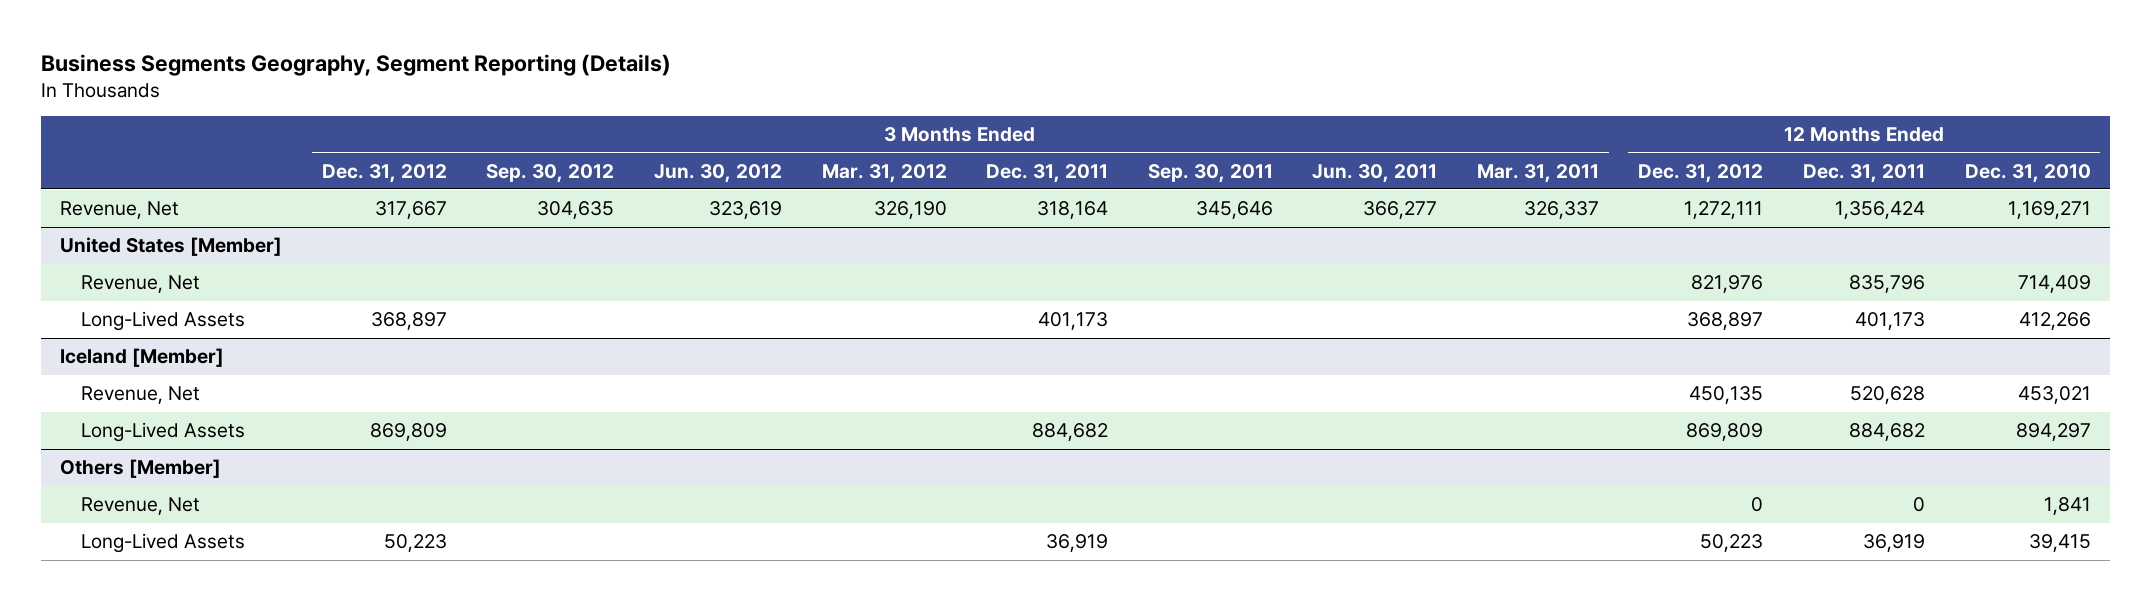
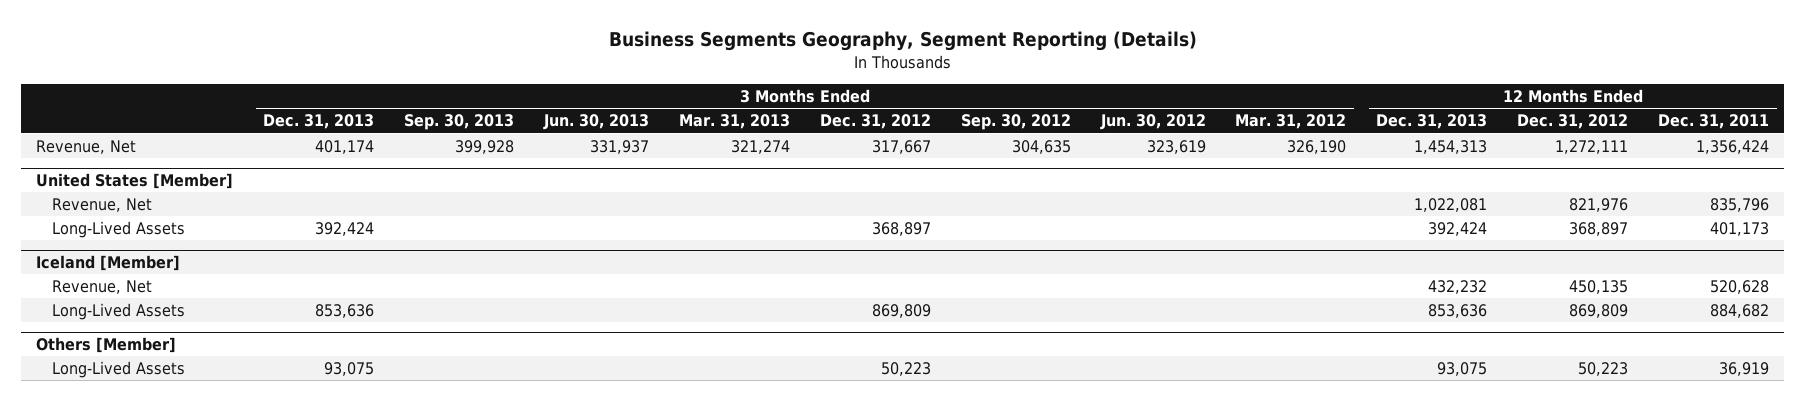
- | 3 Months Ended Dec. 31, 2012 | 3 Months Ended Sep. 30, 2012 | 3 Months Ended Jun. 30, 2012 | 3 Months Ended Mar. 31, 2012 | 3 Months Ended Dec. 31, 2011 | 3 Months Ended Sep. 30, 2011 | 3 Months Ended Jun. 30, 2011 | 3 Months Ended Mar. 31, 2011 | 12 Months Ended Dec. 31, 2012 | 12 Months Ended Dec. 31, 2011 | 12 Months Ended Dec. 31, 2010
+ | 3 Months Ended Dec. 31, 2013 | 3 Months Ended Sep. 30, 2013 | 3 Months Ended Jun. 30, 2013 | 3 Months Ended Mar. 31, 2013 | 3 Months Ended Dec. 31, 2012 | 3 Months Ended Sep. 30, 2012 | 3 Months Ended Jun. 30, 2012 | 3 Months Ended Mar. 31, 2012 | 12 Months Ended Dec. 31, 2013 | 12 Months Ended Dec. 31, 2012 | 12 Months Ended Dec. 31, 2011
@ Others [Member]
- Revenue, Net | | | | | | | | | 0 | 0 | 1,841

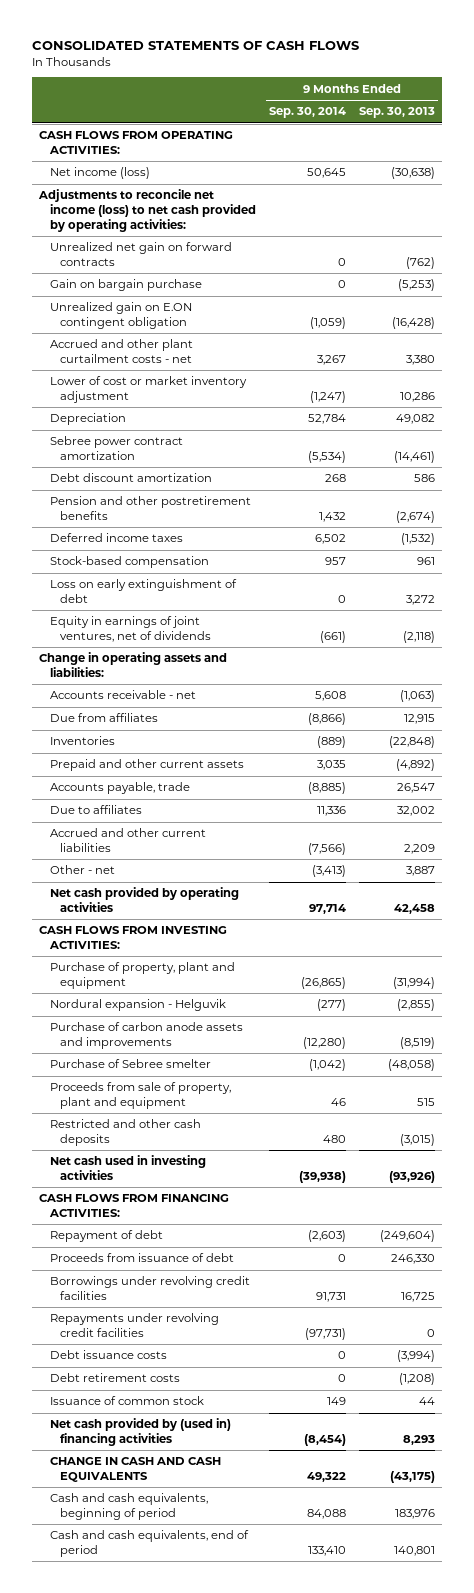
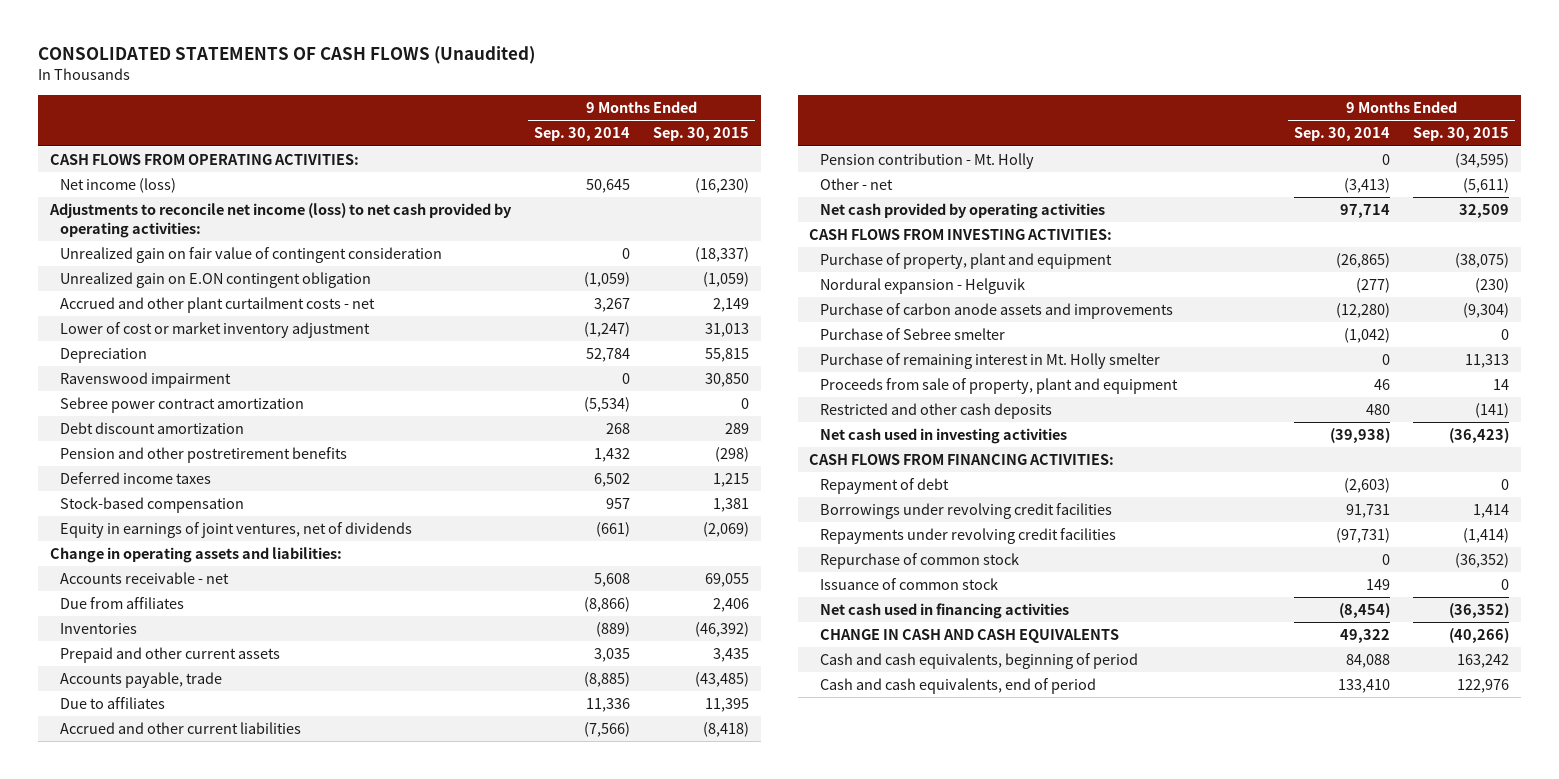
- CONSOLIDATED STATEMENTS OF CASH FLOWS
+ CONSOLIDATED STATEMENTS OF CASH FLOWS (Unaudited)
- | 9 Months Ended Sep. 30, 2014 | 9 Months Ended Sep. 30, 2013
+ | 9 Months Ended Sep. 30, 2014 | 9 Months Ended Sep. 30, 2015
- Unrealized net gain on forward contracts | 0 | (762)
- Gain on bargain purchase | 0 | (5,253)
+ Unrealized gain on fair value of contingent consideration | 0 | (18,337)
+ Ravenswood impairment | 0 | 30,850
- Loss on early extinguishment of debt | 0 | 3,272
+ Pension contribution - Mt. Holly | 0 | (34,595)
+ Purchase of remaining interest in Mt. Holly smelter | 0 | 11,313
- Proceeds from issuance of debt | 0 | 246,330
- Debt issuance costs | 0 | (3,994)
- Debt retirement costs | 0 | (1,208)
+ Repurchase of common stock | 0 | (36,352)
- Net cash provided by (used in) financing activities | (8,454) | 8,293
+ Net cash used in financing activities | (8,454) | (36,352)

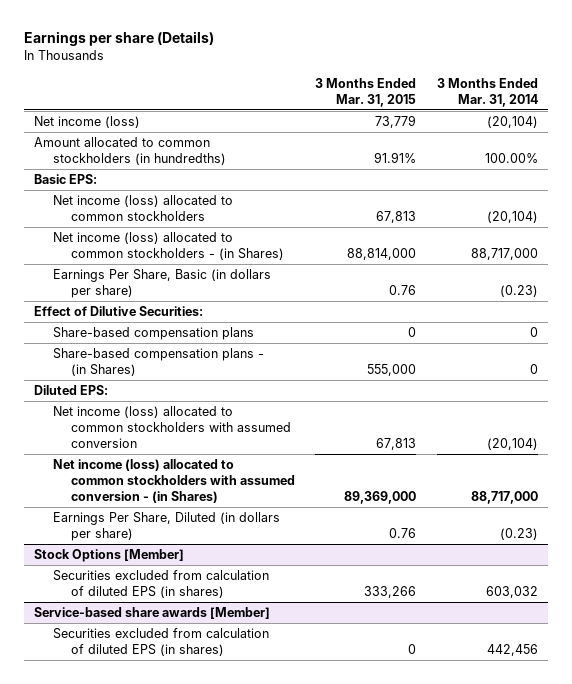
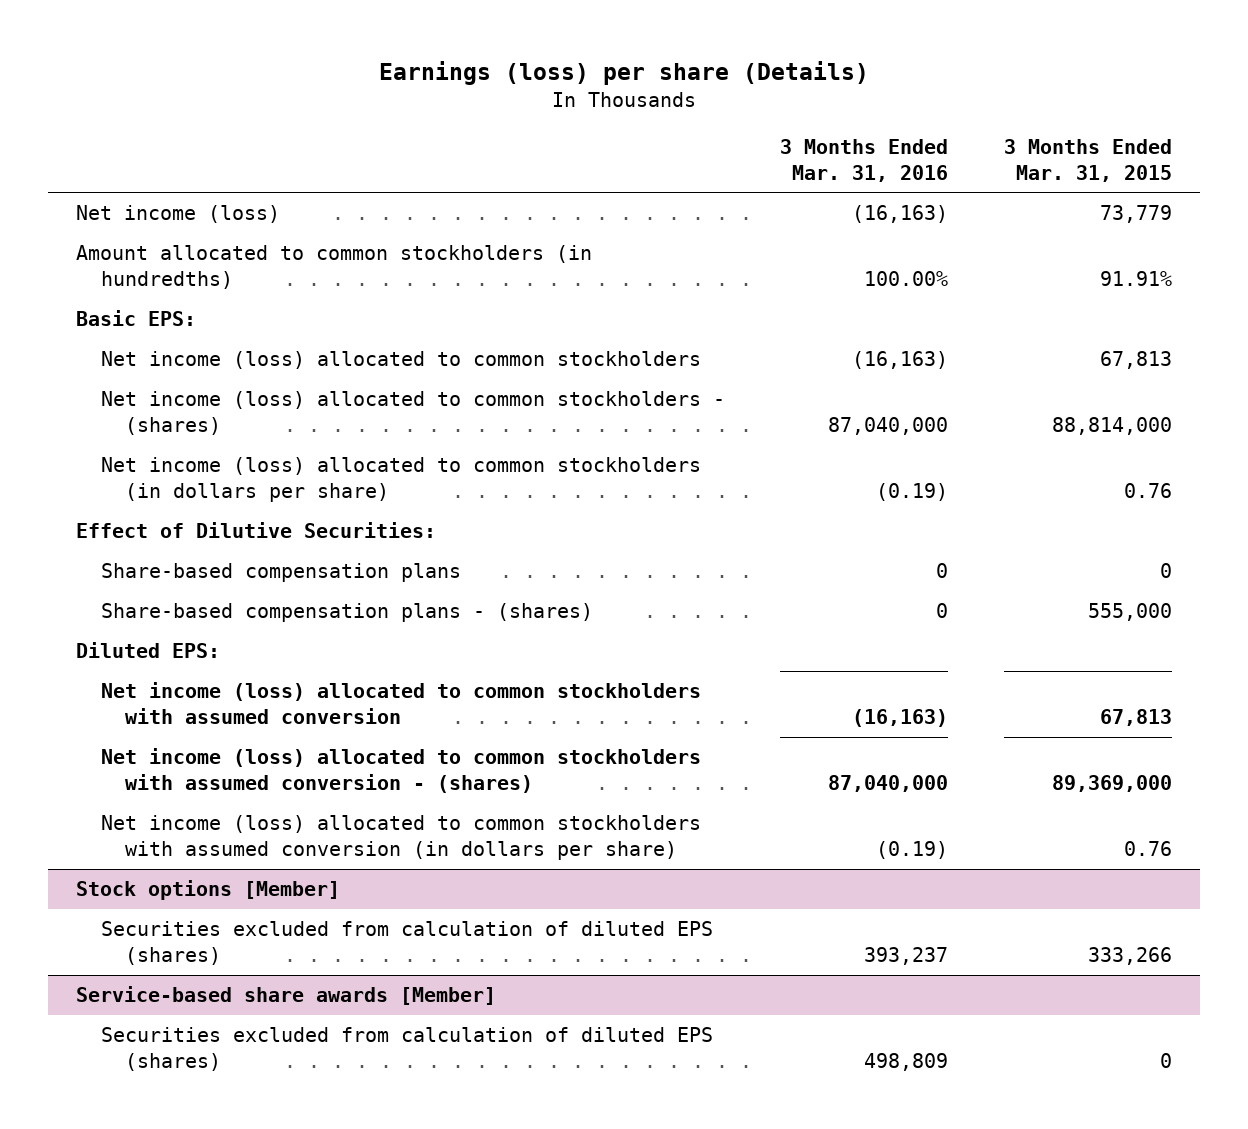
- Earnings per share (Details)
+ Earnings (loss) per share (Details)
- | 3 Months Ended Mar. 31, 2015 | 3 Months Ended Mar. 31, 2014
+ | 3 Months Ended Mar. 31, 2016 | 3 Months Ended Mar. 31, 2015
- Net income (loss) allocated to common stockholders - (in Shares) | 88,814,000 | 88,717,000
- Earnings Per Share, Basic (in dollars per share) | 0.76 | (0.23)
+ Net income (loss) allocated to common stockholders - (shares) | 87,040,000 | 88,814,000
+ Net income (loss) allocated to common stockholders (in dollars per share) | (0.19) | 0.76
- Share-based compensation plans - (in Shares) | 555,000 | 0
+ Share-based compensation plans - (shares) | 0 | 555,000
- Net income (loss) allocated to common stockholders with assumed conversion - (in Shares) | 89,369,000 | 88,717,000
- Earnings Per Share, Diluted (in dollars per share) | 0.76 | (0.23)
- Stock Options [Member]
- Securities excluded from calculation of diluted EPS (in shares) | 333,266 | 603,032
+ Net income (loss) allocated to common stockholders with assumed conversion - (shares) | 87,040,000 | 89,369,000
+ Net income (loss) allocated to common stockholders with assumed conversion (in dollars per share) | (0.19) | 0.76
+ Stock options [Member]
+ Securities excluded from calculation of diluted EPS (shares) | 393,237 | 333,266
@ Service-based share awards [Member]
- Securities excluded from calculation of diluted EPS (in shares) | 0 | 442,456
+ Securities excluded from calculation of diluted EPS (shares) | 498,809 | 0

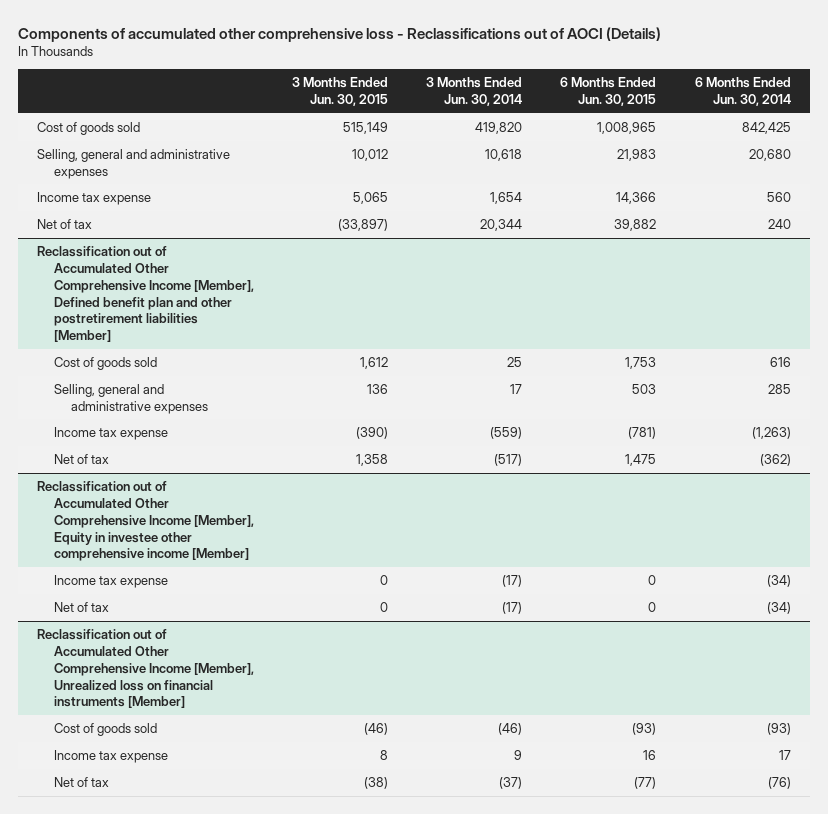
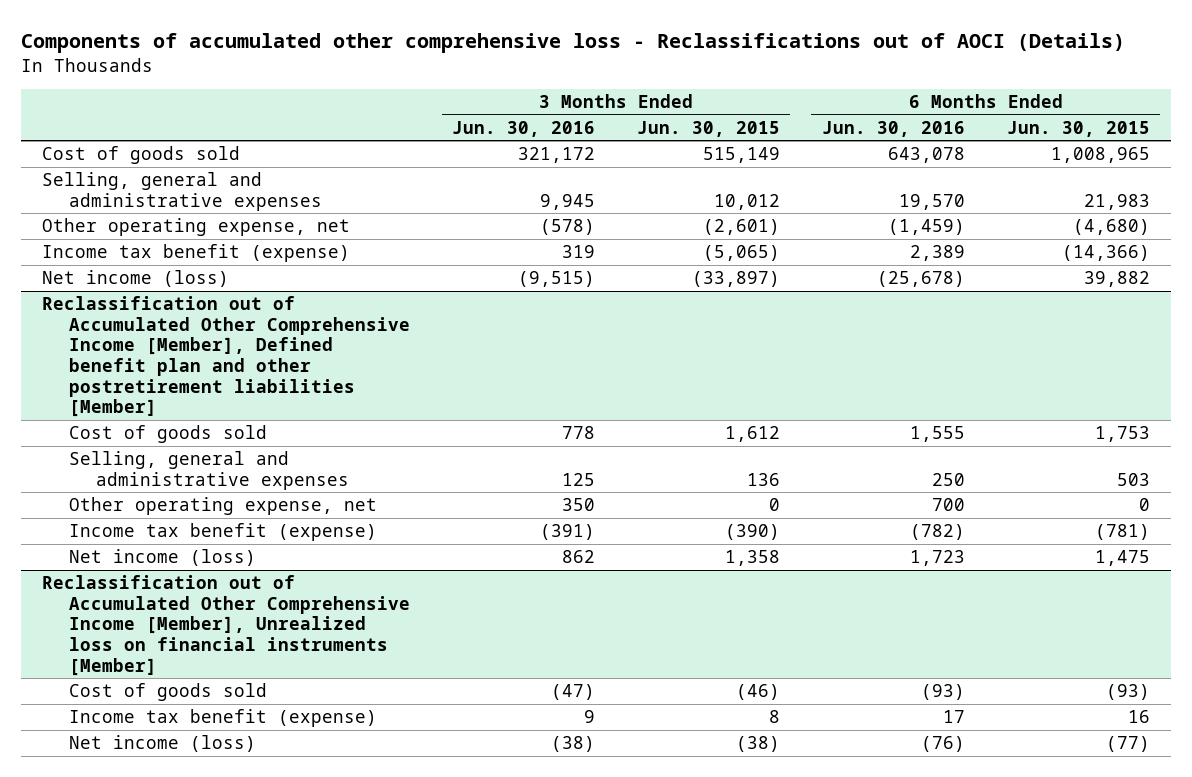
- | 3 Months Ended Jun. 30, 2015 | 3 Months Ended Jun. 30, 2014 | 6 Months Ended Jun. 30, 2015 | 6 Months Ended Jun. 30, 2014
+ | 3 Months Ended Jun. 30, 2016 | 3 Months Ended Jun. 30, 2015 | 6 Months Ended Jun. 30, 2016 | 6 Months Ended Jun. 30, 2015
- Income tax expense | 5,065 | 1,654 | 14,366 | 560
- Net of tax | (33,897) | 20,344 | 39,882 | 240
+ Other operating expense, net | (578) | (2,601) | (1,459) | (4,680)
+ Income tax benefit (expense) | 319 | (5,065) | 2,389 | (14,366)
+ Net income (loss) | (9,515) | (33,897) | (25,678) | 39,882
@ Reclassification out of Accumulated Other Comprehensive Income [Member], Defined benefit plan and other postretirement liabilities [Member]
- Income tax expense | (390) | (559) | (781) | (1,263)
- Net of tax | 1,358 | (517) | 1,475 | (362)
- Reclassification out of Accumulated Other Comprehensive Income [Member], Equity in investee other comprehensive income [Member]
- Income tax expense | 0 | (17) | 0 | (34)
- Net of tax | 0 | (17) | 0 | (34)
@ Reclassification out of Accumulated Other Comprehensive Income [Member], Defined benefit plan and other postretirement liabilities [Member]
+ Other operating expense, net | 350 | 0 | 700 | 0
+ Income tax benefit (expense) | (391) | (390) | (782) | (781)
+ Net income (loss) | 862 | 1,358 | 1,723 | 1,475
@ Reclassification out of Accumulated Other Comprehensive Income [Member], Unrealized loss on financial instruments [Member]
- Income tax expense | 8 | 9 | 16 | 17
- Net of tax | (38) | (37) | (77) | (76)
+ Income tax benefit (expense) | 9 | 8 | 17 | 16
+ Net income (loss) | (38) | (38) | (76) | (77)

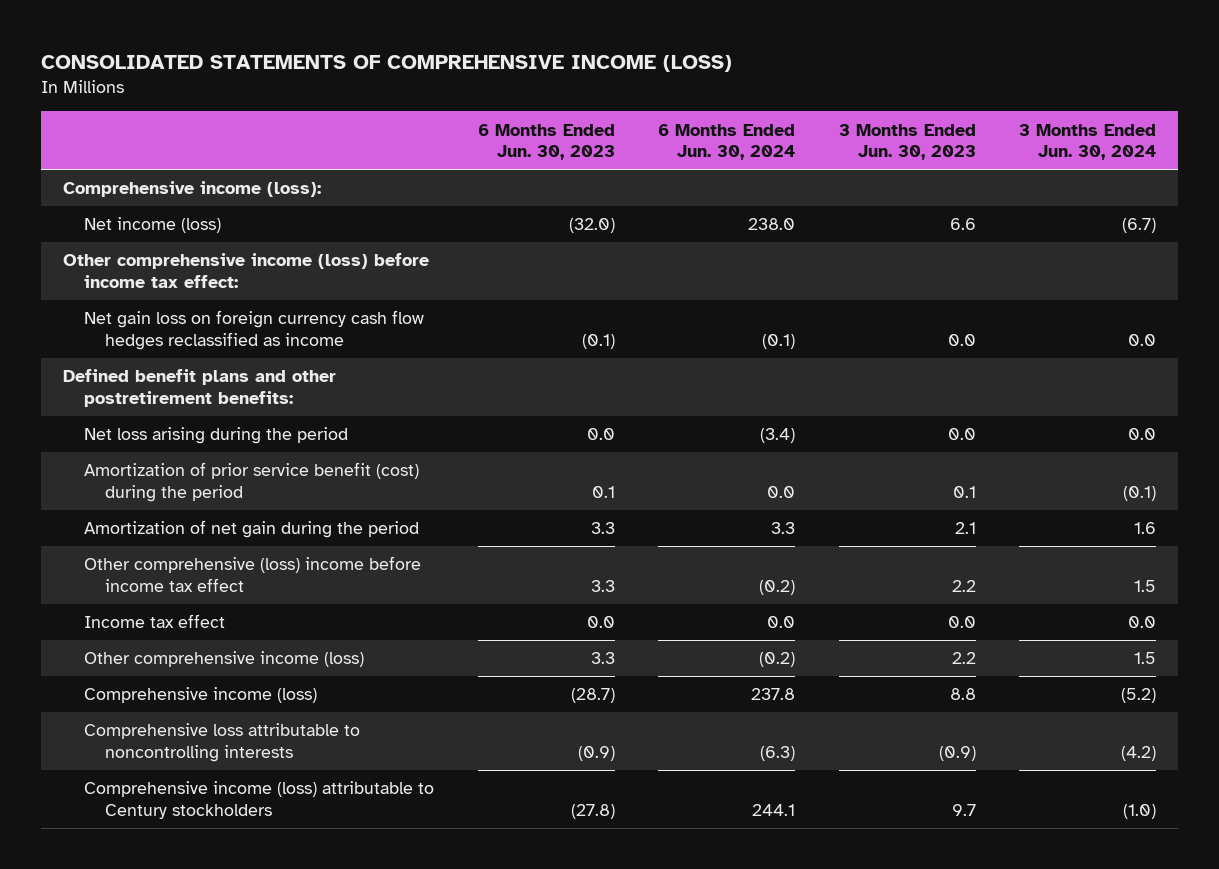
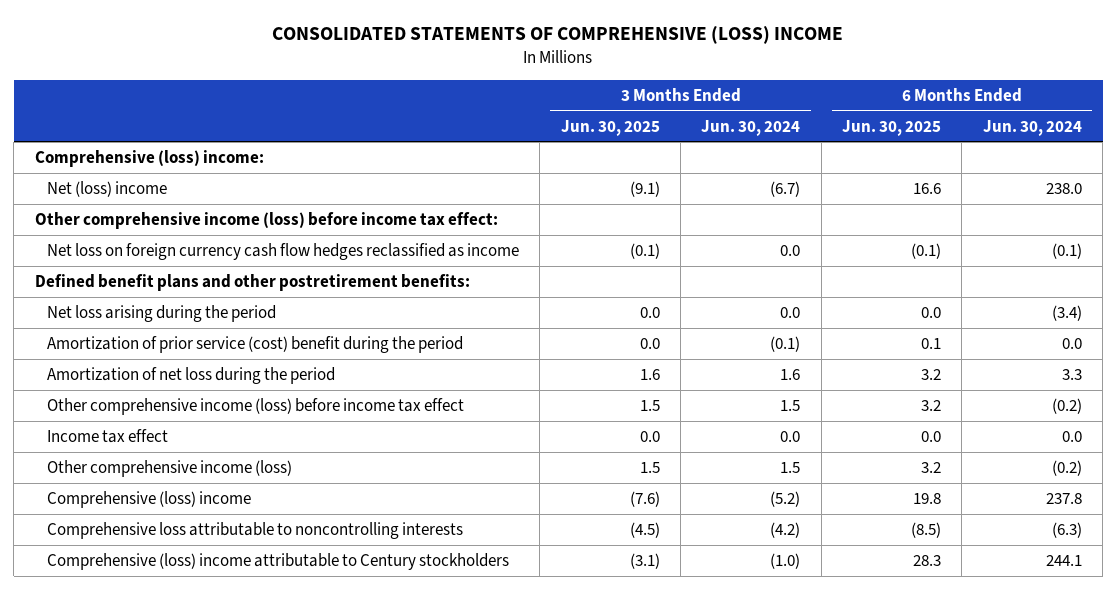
- CONSOLIDATED STATEMENTS OF COMPREHENSIVE INCOME (LOSS)
+ CONSOLIDATED STATEMENTS OF COMPREHENSIVE (LOSS) INCOME
- | 6 Months Ended Jun. 30, 2023 | 6 Months Ended Jun. 30, 2024 | 3 Months Ended Jun. 30, 2023 | 3 Months Ended Jun. 30, 2024
+ | 3 Months Ended Jun. 30, 2025 | 3 Months Ended Jun. 30, 2024 | 6 Months Ended Jun. 30, 2025 | 6 Months Ended Jun. 30, 2024
- Comprehensive income (loss):
- Net income (loss) | (32.0) | 238.0 | 6.6 | (6.7)
+ Comprehensive (loss) income:
+ Net (loss) income | (9.1) | (6.7) | 16.6 | 238.0
- Net gain loss on foreign currency cash flow hedges reclassified as income | (0.1) | (0.1) | 0.0 | 0.0
+ Net loss on foreign currency cash flow hedges reclassified as income | (0.1) | 0.0 | (0.1) | (0.1)
- Amortization of prior service benefit (cost) during the period | 0.1 | 0.0 | 0.1 | (0.1)
- Amortization of net gain during the period | 3.3 | 3.3 | 2.1 | 1.6
- Other comprehensive (loss) income before income tax effect | 3.3 | (0.2) | 2.2 | 1.5
+ Amortization of prior service (cost) benefit during the period | 0.0 | (0.1) | 0.1 | 0.0
+ Amortization of net loss during the period | 1.6 | 1.6 | 3.2 | 3.3
+ Other comprehensive income (loss) before income tax effect | 1.5 | 1.5 | 3.2 | (0.2)
- Comprehensive income (loss) | (28.7) | 237.8 | 8.8 | (5.2)
+ Comprehensive (loss) income | (7.6) | (5.2) | 19.8 | 237.8
- Comprehensive income (loss) attributable to Century stockholders | (27.8) | 244.1 | 9.7 | (1.0)
+ Comprehensive (loss) income attributable to Century stockholders | (3.1) | (1.0) | 28.3 | 244.1

